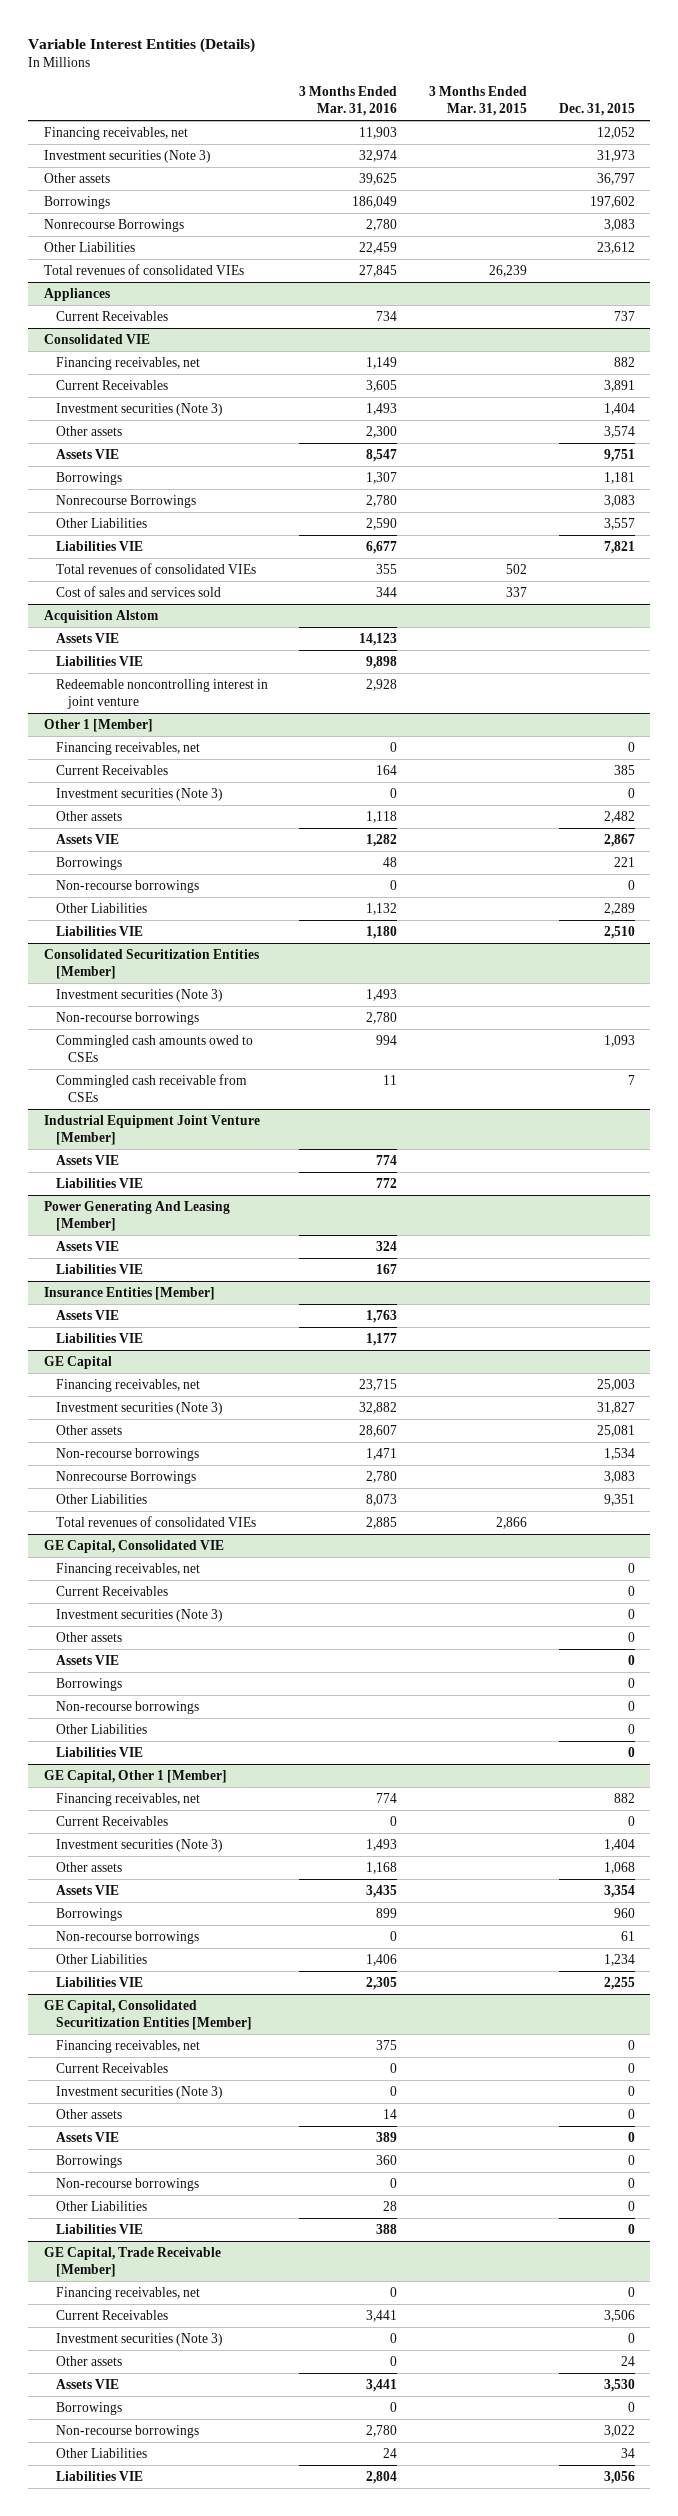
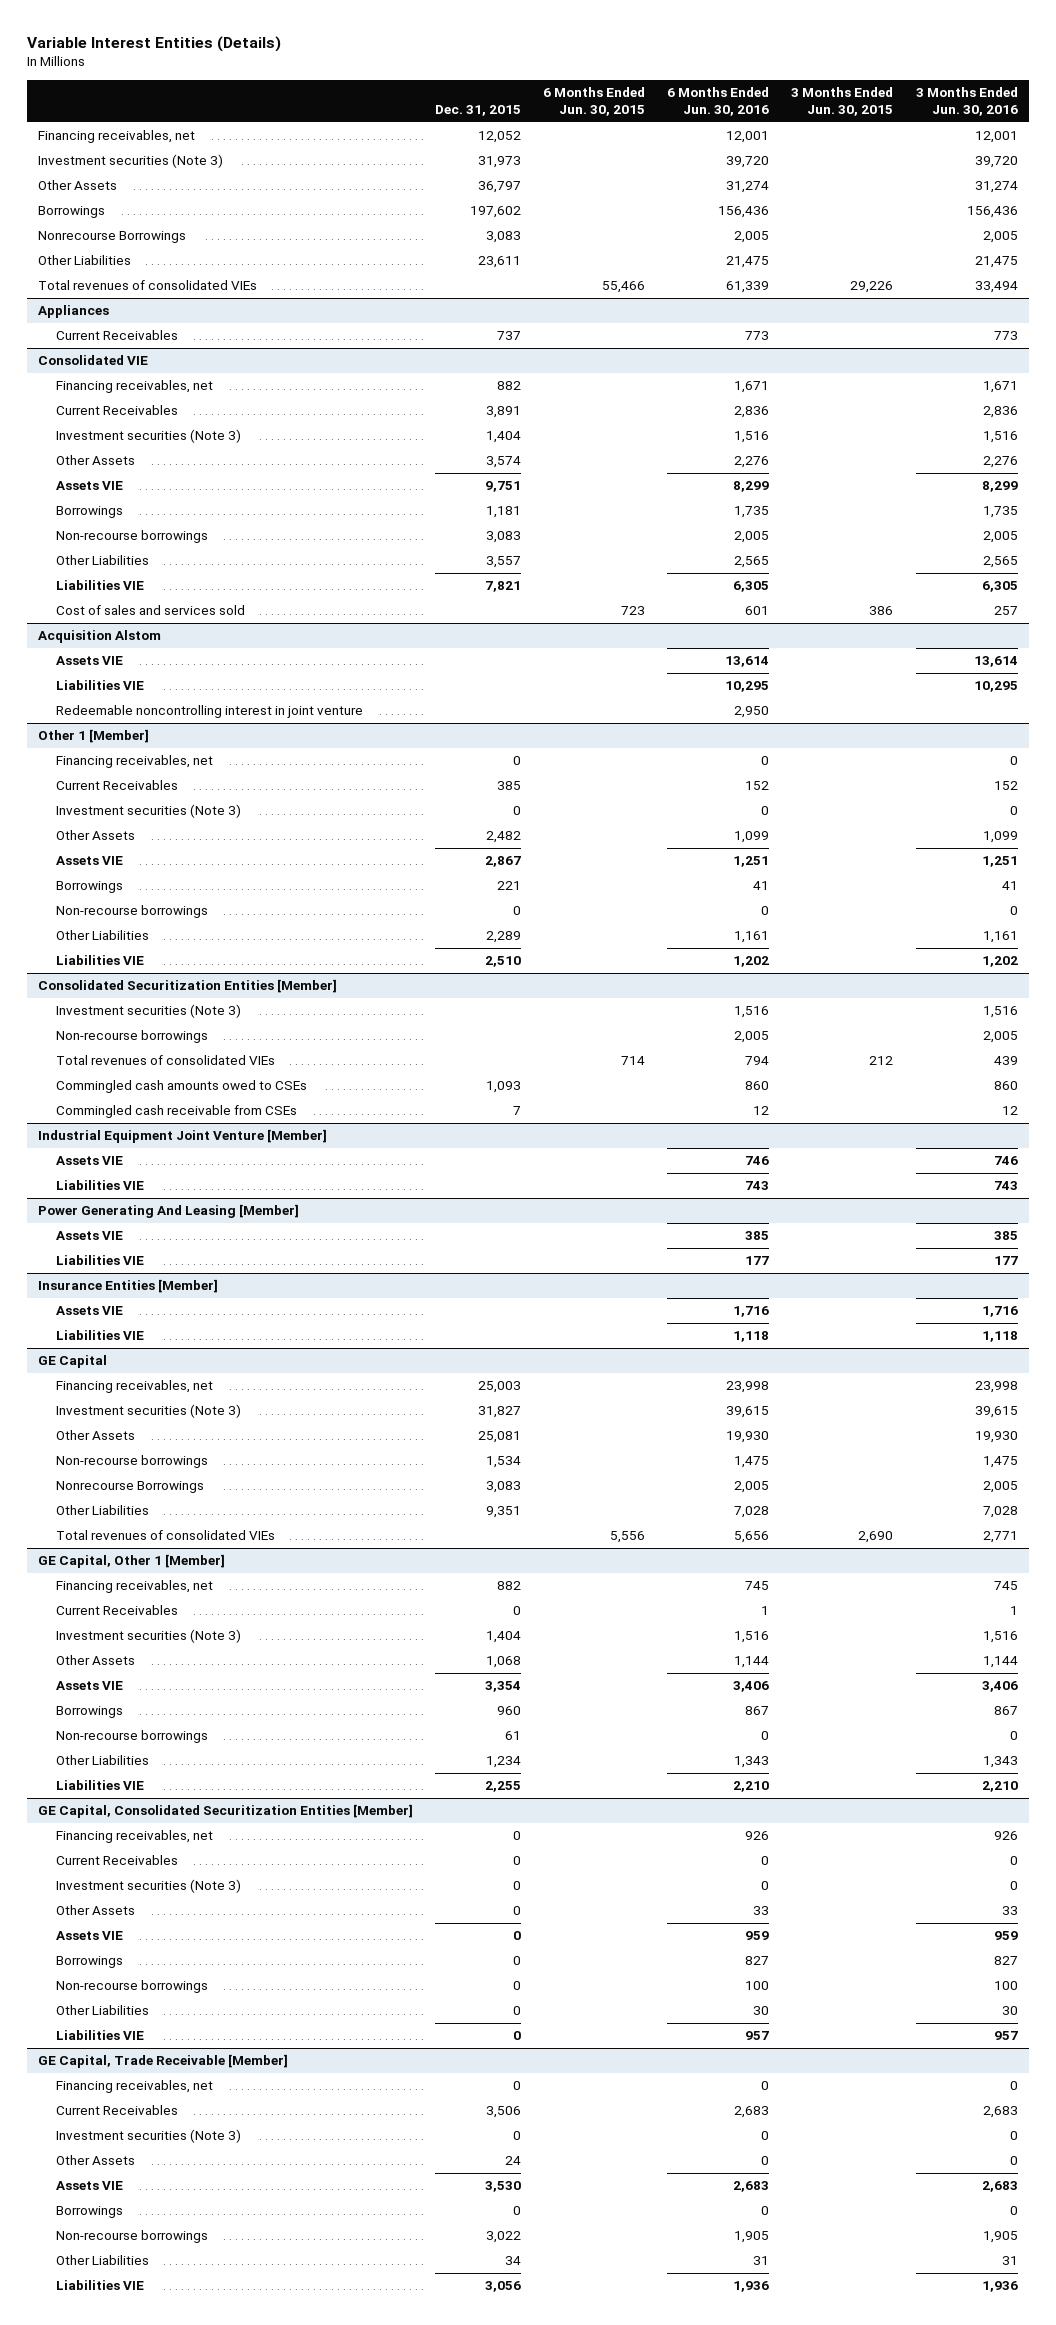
- | 3 Months Ended Mar. 31, 2016 | 3 Months Ended Mar. 31, 2015 | Dec. 31, 2015
+ | Dec. 31, 2015 | 6 Months Ended Jun. 30, 2015 | 6 Months Ended Jun. 30, 2016 | 3 Months Ended Jun. 30, 2015 | 3 Months Ended Jun. 30, 2016
- Other assets | 39,625 | | 36,797
+ Other Assets | 36,797 | | 31,274 | | 31,274
- Other Liabilities | 22,459 | | 23,612
+ Other Liabilities | 23,611 | | 21,475 | | 21,475
@ Consolidated VIE
- Other assets | 2,300 | | 3,574
+ Other Assets | 3,574 | | 2,276 | | 2,276
- Nonrecourse Borrowings | 2,780 | | 3,083
+ Non-recourse borrowings | 3,083 | | 2,005 | | 2,005
- Total revenues of consolidated VIEs | 355 | 502 |
@ Other 1 [Member]
- Other assets | 1,118 | | 2,482
+ Other Assets | 2,482 | | 1,099 | | 1,099
@ Consolidated Securitization Entities [Member]
+ Total revenues of consolidated VIEs | | 714 | 794 | 212 | 439
@ GE Capital
- Other assets | 28,607 | | 25,081
+ Other Assets | 25,081 | | 19,930 | | 19,930
- GE Capital, Consolidated VIE
- Financing receivables, net | | | 0
- Current Receivables | | | 0
- Investment securities (Note 3) | | | 0
- Other assets | | | 0
- Assets VIE | | | 0
- Borrowings | | | 0
- Non-recourse borrowings | | | 0
- Other Liabilities | | | 0
- Liabilities VIE | | | 0
@ GE Capital, Other 1 [Member]
- Other assets | 1,168 | | 1,068
+ Other Assets | 1,068 | | 1,144 | | 1,144
@ GE Capital, Consolidated Securitization Entities [Member]
- Other assets | 14 | | 0
+ Other Assets | 0 | | 33 | | 33
@ GE Capital, Trade Receivable [Member]
- Other assets | 0 | | 24
+ Other Assets | 24 | | 0 | | 0

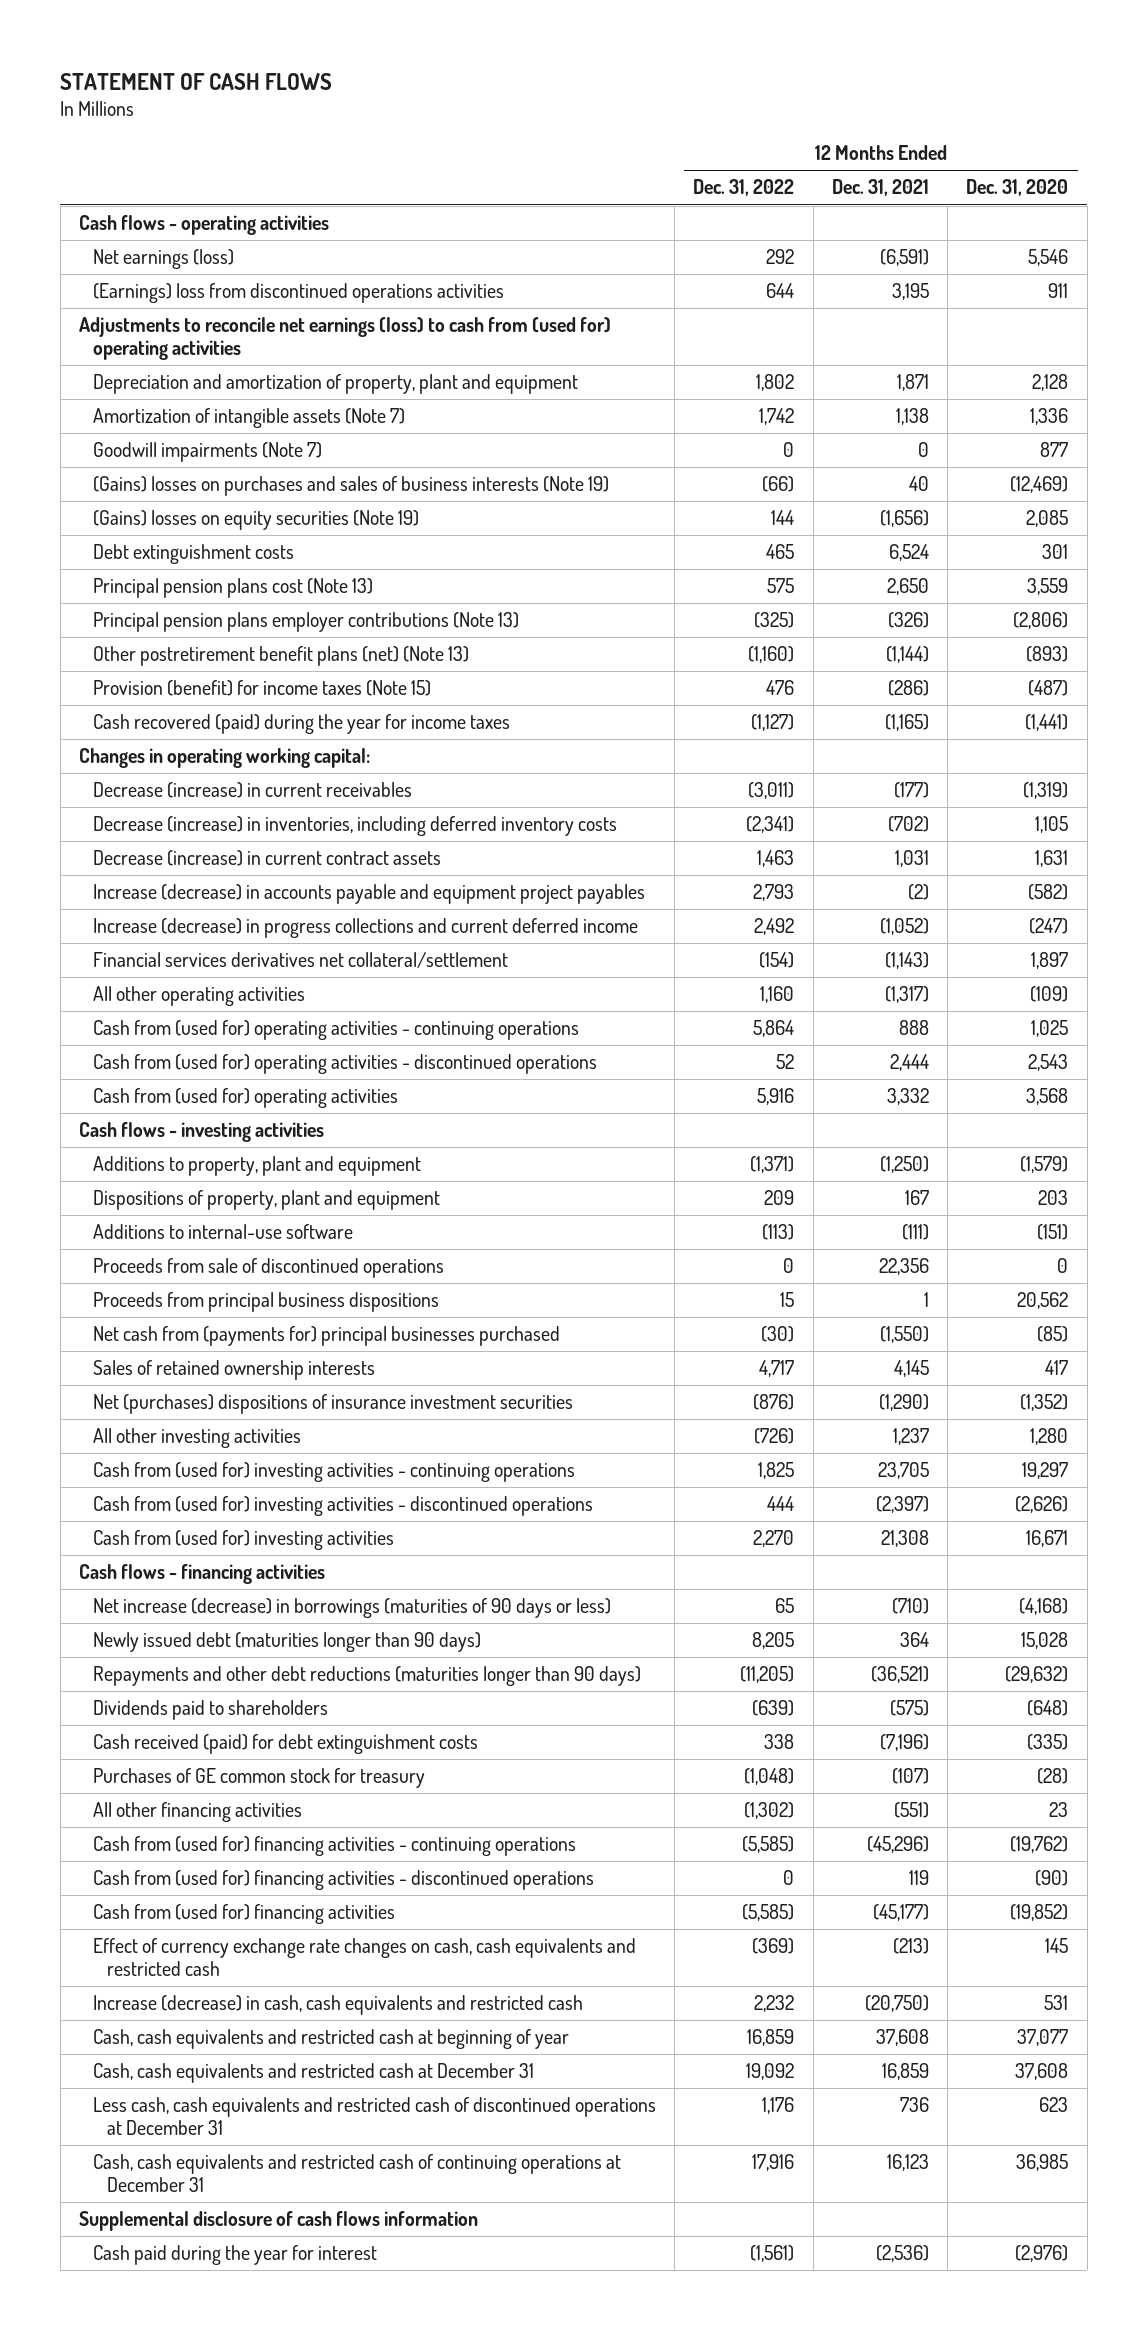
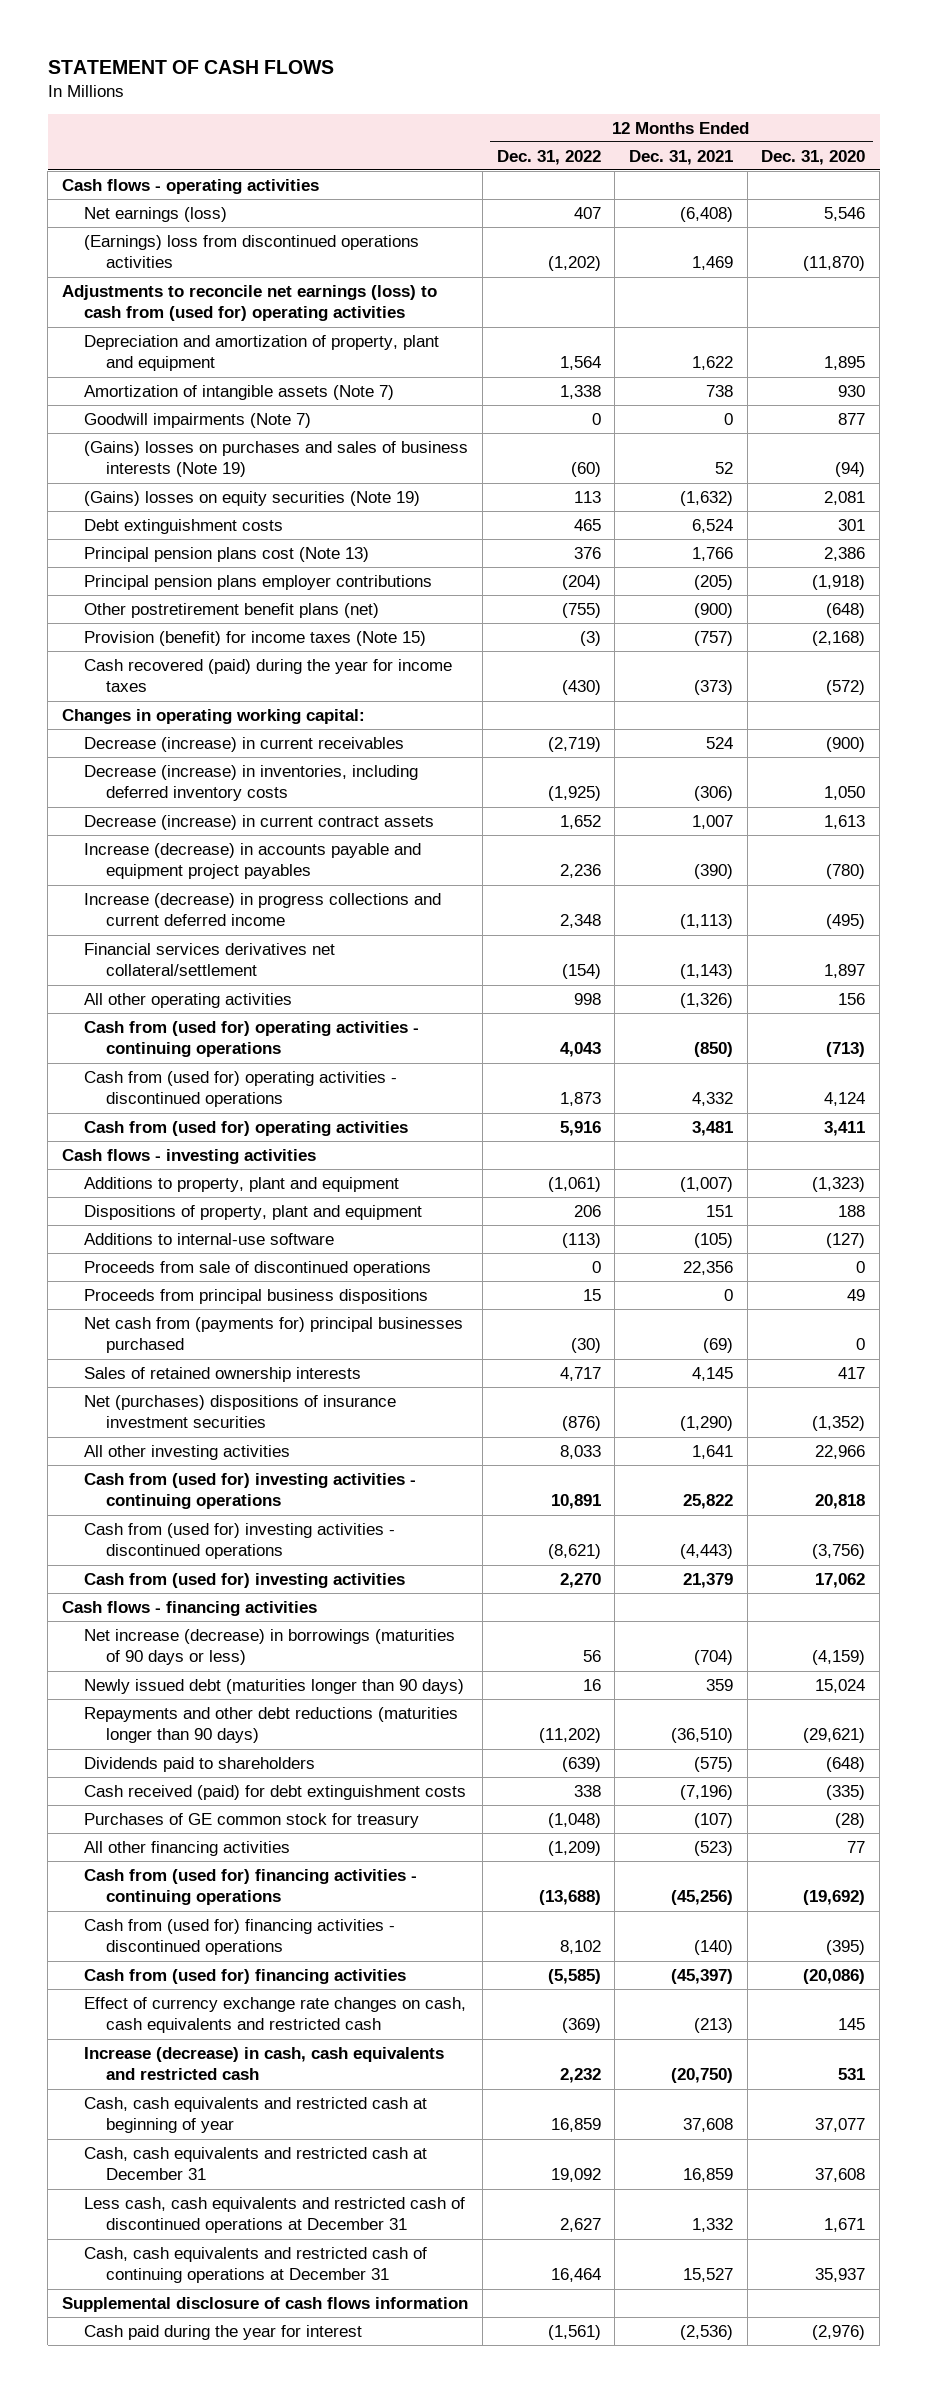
- Net earnings (loss) | 292 | (6,591) | 5,546
- (Earnings) loss from discontinued operations activities | 644 | 3,195 | 911
+ Net earnings (loss) | 407 | (6,408) | 5,546
+ (Earnings) loss from discontinued operations activities | (1,202) | 1,469 | (11,870)
- Depreciation and amortization of property, plant and equipment | 1,802 | 1,871 | 2,128
- Amortization of intangible assets (Note 7) | 1,742 | 1,138 | 1,336
+ Depreciation and amortization of property, plant and equipment | 1,564 | 1,622 | 1,895
+ Amortization of intangible assets (Note 7) | 1,338 | 738 | 930
- (Gains) losses on purchases and sales of business interests (Note 19) | (66) | 40 | (12,469)
- (Gains) losses on equity securities (Note 19) | 144 | (1,656) | 2,085
+ (Gains) losses on purchases and sales of business interests (Note 19) | (60) | 52 | (94)
+ (Gains) losses on equity securities (Note 19) | 113 | (1,632) | 2,081
- Principal pension plans cost (Note 13) | 575 | 2,650 | 3,559
- Principal pension plans employer contributions (Note 13) | (325) | (326) | (2,806)
- Other postretirement benefit plans (net) (Note 13) | (1,160) | (1,144) | (893)
- Provision (benefit) for income taxes (Note 15) | 476 | (286) | (487)
- Cash recovered (paid) during the year for income taxes | (1,127) | (1,165) | (1,441)
+ Principal pension plans cost (Note 13) | 376 | 1,766 | 2,386
+ Principal pension plans employer contributions | (204) | (205) | (1,918)
+ Other postretirement benefit plans (net) | (755) | (900) | (648)
+ Provision (benefit) for income taxes (Note 15) | (3) | (757) | (2,168)
+ Cash recovered (paid) during the year for income taxes | (430) | (373) | (572)
- Decrease (increase) in current receivables | (3,011) | (177) | (1,319)
- Decrease (increase) in inventories, including deferred inventory costs | (2,341) | (702) | 1,105
- Decrease (increase) in current contract assets | 1,463 | 1,031 | 1,631
- Increase (decrease) in accounts payable and equipment project payables | 2,793 | (2) | (582)
- Increase (decrease) in progress collections and current deferred income | 2,492 | (1,052) | (247)
+ Decrease (increase) in current receivables | (2,719) | 524 | (900)
+ Decrease (increase) in inventories, including deferred inventory costs | (1,925) | (306) | 1,050
+ Decrease (increase) in current contract assets | 1,652 | 1,007 | 1,613
+ Increase (decrease) in accounts payable and equipment project payables | 2,236 | (390) | (780)
+ Increase (decrease) in progress collections and current deferred income | 2,348 | (1,113) | (495)
- All other operating activities | 1,160 | (1,317) | (109)
- Cash from (used for) operating activities - continuing operations | 5,864 | 888 | 1,025
- Cash from (used for) operating activities - discontinued operations | 52 | 2,444 | 2,543
- Cash from (used for) operating activities | 5,916 | 3,332 | 3,568
+ All other operating activities | 998 | (1,326) | 156
+ Cash from (used for) operating activities - continuing operations | 4,043 | (850) | (713)
+ Cash from (used for) operating activities - discontinued operations | 1,873 | 4,332 | 4,124
+ Cash from (used for) operating activities | 5,916 | 3,481 | 3,411
- Additions to property, plant and equipment | (1,371) | (1,250) | (1,579)
- Dispositions of property, plant and equipment | 209 | 167 | 203
- Additions to internal-use software | (113) | (111) | (151)
+ Additions to property, plant and equipment | (1,061) | (1,007) | (1,323)
+ Dispositions of property, plant and equipment | 206 | 151 | 188
+ Additions to internal-use software | (113) | (105) | (127)
- Proceeds from principal business dispositions | 15 | 1 | 20,562
- Net cash from (payments for) principal businesses purchased | (30) | (1,550) | (85)
+ Proceeds from principal business dispositions | 15 | 0 | 49
+ Net cash from (payments for) principal businesses purchased | (30) | (69) | 0
- All other investing activities | (726) | 1,237 | 1,280
- Cash from (used for) investing activities - continuing operations | 1,825 | 23,705 | 19,297
- Cash from (used for) investing activities - discontinued operations | 444 | (2,397) | (2,626)
- Cash from (used for) investing activities | 2,270 | 21,308 | 16,671
+ All other investing activities | 8,033 | 1,641 | 22,966
+ Cash from (used for) investing activities - continuing operations | 10,891 | 25,822 | 20,818
+ Cash from (used for) investing activities - discontinued operations | (8,621) | (4,443) | (3,756)
+ Cash from (used for) investing activities | 2,270 | 21,379 | 17,062
- Net increase (decrease) in borrowings (maturities of 90 days or less) | 65 | (710) | (4,168)
- Newly issued debt (maturities longer than 90 days) | 8,205 | 364 | 15,028
- Repayments and other debt reductions (maturities longer than 90 days) | (11,205) | (36,521) | (29,632)
+ Net increase (decrease) in borrowings (maturities of 90 days or less) | 56 | (704) | (4,159)
+ Newly issued debt (maturities longer than 90 days) | 16 | 359 | 15,024
+ Repayments and other debt reductions (maturities longer than 90 days) | (11,202) | (36,510) | (29,621)
- All other financing activities | (1,302) | (551) | 23
- Cash from (used for) financing activities - continuing operations | (5,585) | (45,296) | (19,762)
- Cash from (used for) financing activities - discontinued operations | 0 | 119 | (90)
- Cash from (used for) financing activities | (5,585) | (45,177) | (19,852)
+ All other financing activities | (1,209) | (523) | 77
+ Cash from (used for) financing activities - continuing operations | (13,688) | (45,256) | (19,692)
+ Cash from (used for) financing activities - discontinued operations | 8,102 | (140) | (395)
+ Cash from (used for) financing activities | (5,585) | (45,397) | (20,086)
- Less cash, cash equivalents and restricted cash of discontinued operations at December 31 | 1,176 | 736 | 623
- Cash, cash equivalents and restricted cash of continuing operations at December 31 | 17,916 | 16,123 | 36,985
+ Less cash, cash equivalents and restricted cash of discontinued operations at December 31 | 2,627 | 1,332 | 1,671
+ Cash, cash equivalents and restricted cash of continuing operations at December 31 | 16,464 | 15,527 | 35,937

